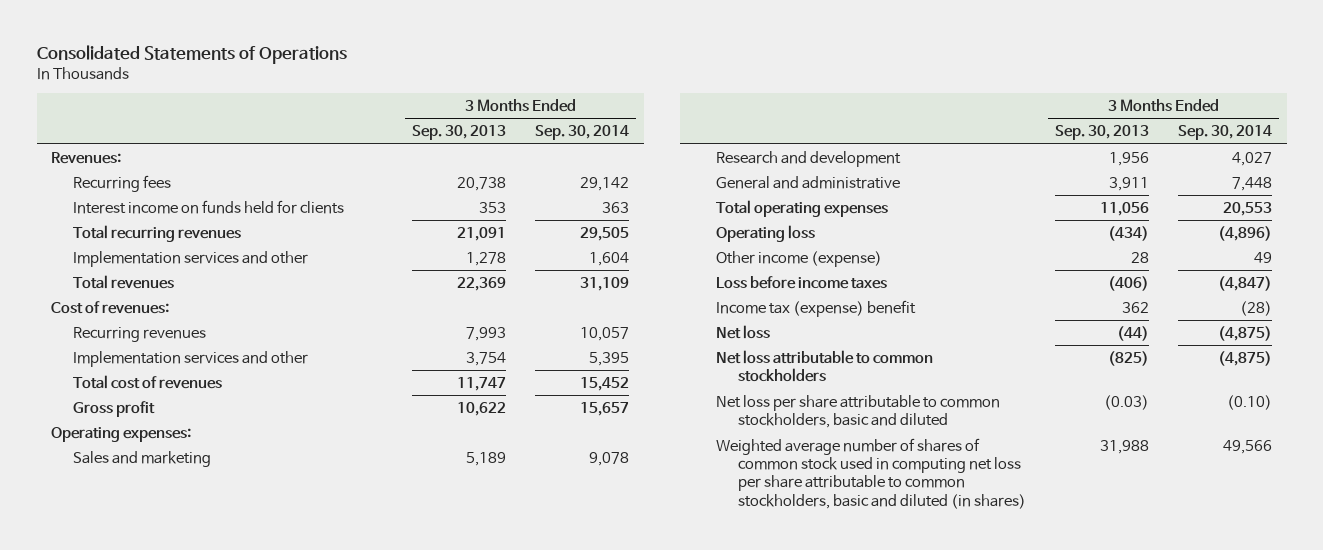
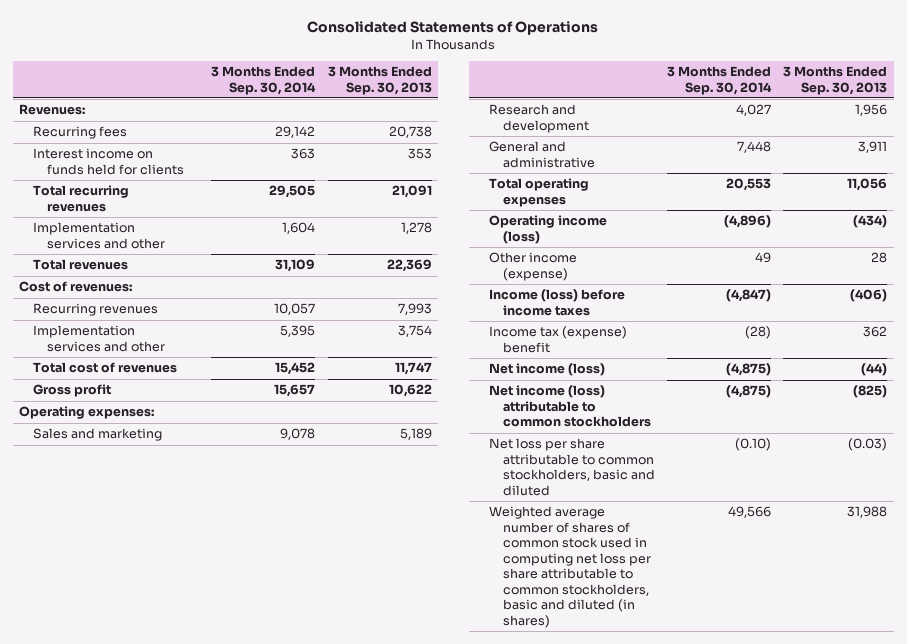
- | 3 Months Ended Sep. 30, 2013 | 3 Months Ended Sep. 30, 2014
+ | 3 Months Ended Sep. 30, 2014 | 3 Months Ended Sep. 30, 2013
- Operating loss | (434) | (4,896)
+ Operating income (loss) | (4,896) | (434)
- Loss before income taxes | (406) | (4,847)
+ Income (loss) before income taxes | (4,847) | (406)
- Net loss | (44) | (4,875)
- Net loss attributable to common stockholders | (825) | (4,875)
+ Net income (loss) | (4,875) | (44)
+ Net income (loss) attributable to common stockholders | (4,875) | (825)

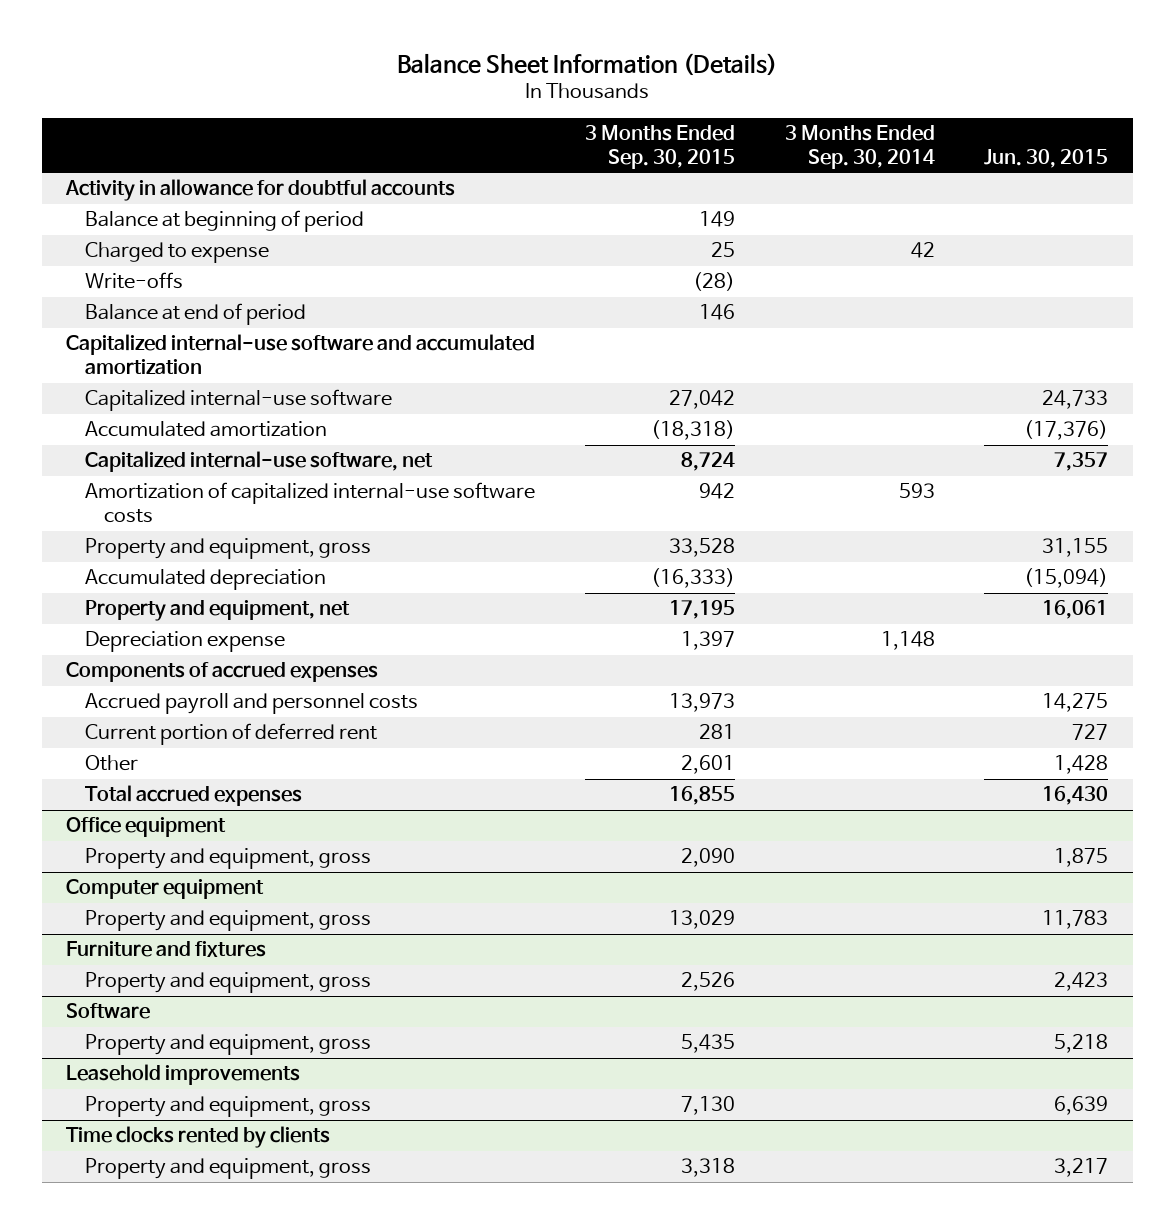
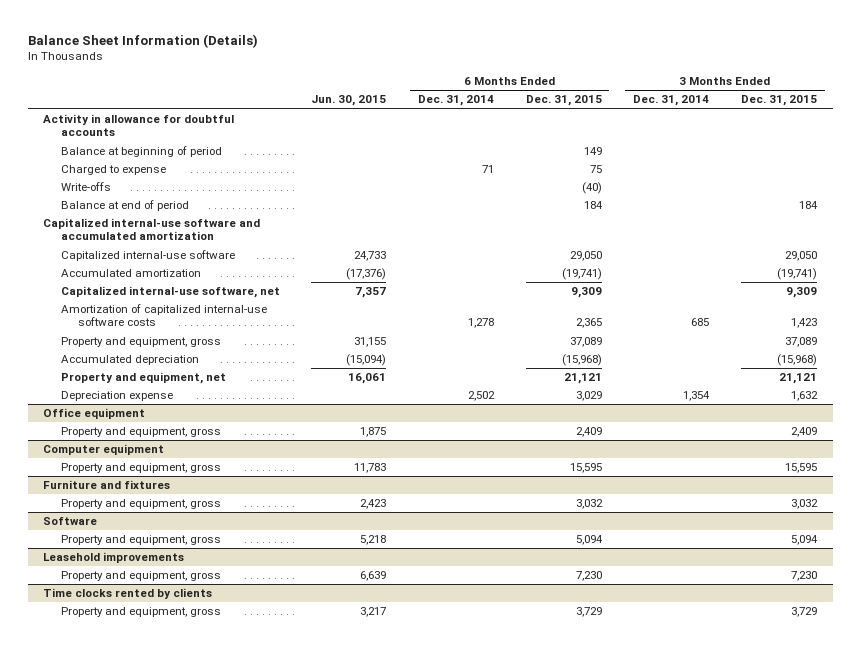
- | 3 Months Ended Sep. 30, 2015 | 3 Months Ended Sep. 30, 2014 | Jun. 30, 2015
+ | Jun. 30, 2015 | 6 Months Ended Dec. 31, 2014 | 6 Months Ended Dec. 31, 2015 | 3 Months Ended Dec. 31, 2014 | 3 Months Ended Dec. 31, 2015
- Components of accrued expenses
- Accrued payroll and personnel costs | 13,973 | | 14,275
- Current portion of deferred rent | 281 | | 727
- Other | 2,601 | | 1,428
- Total accrued expenses | 16,855 | | 16,430

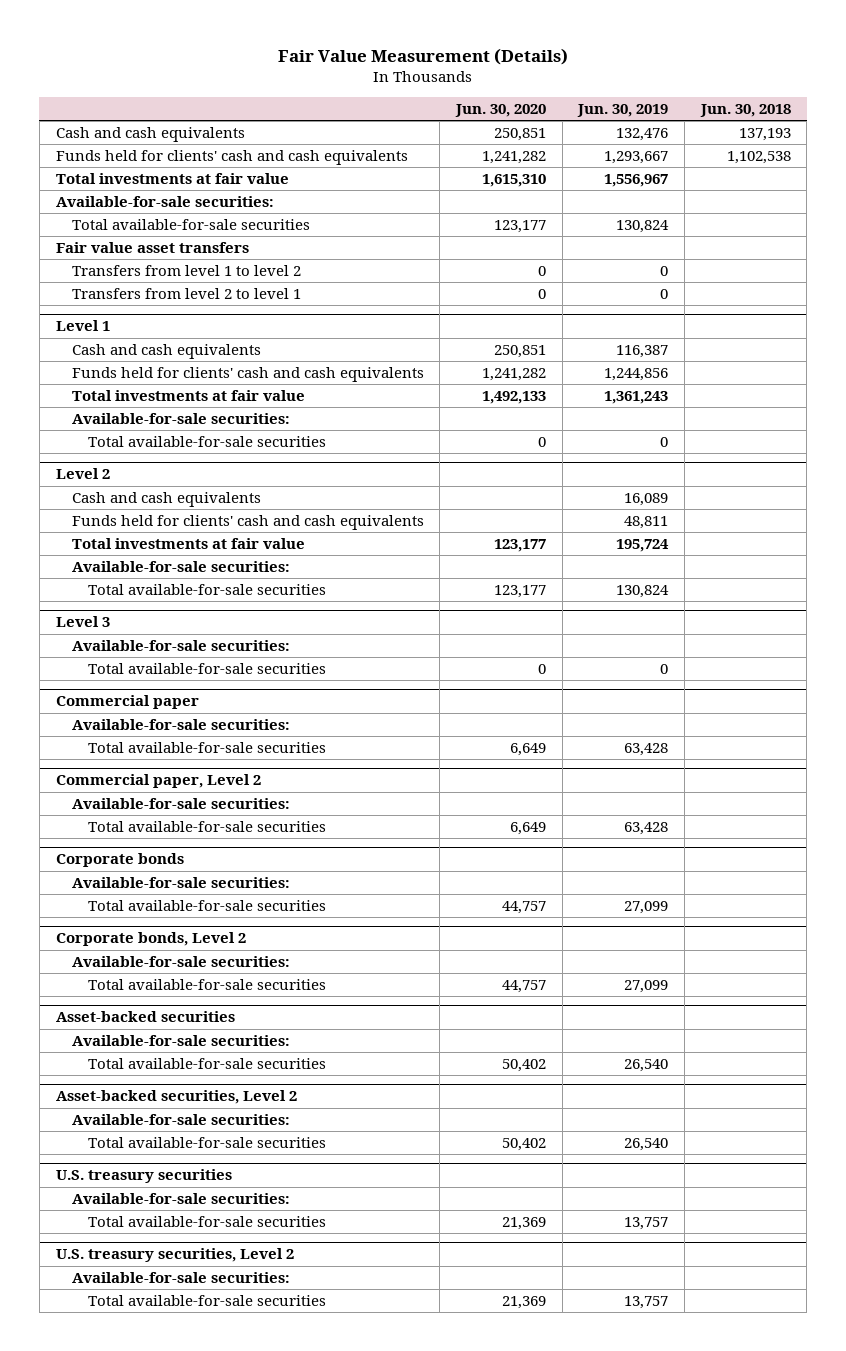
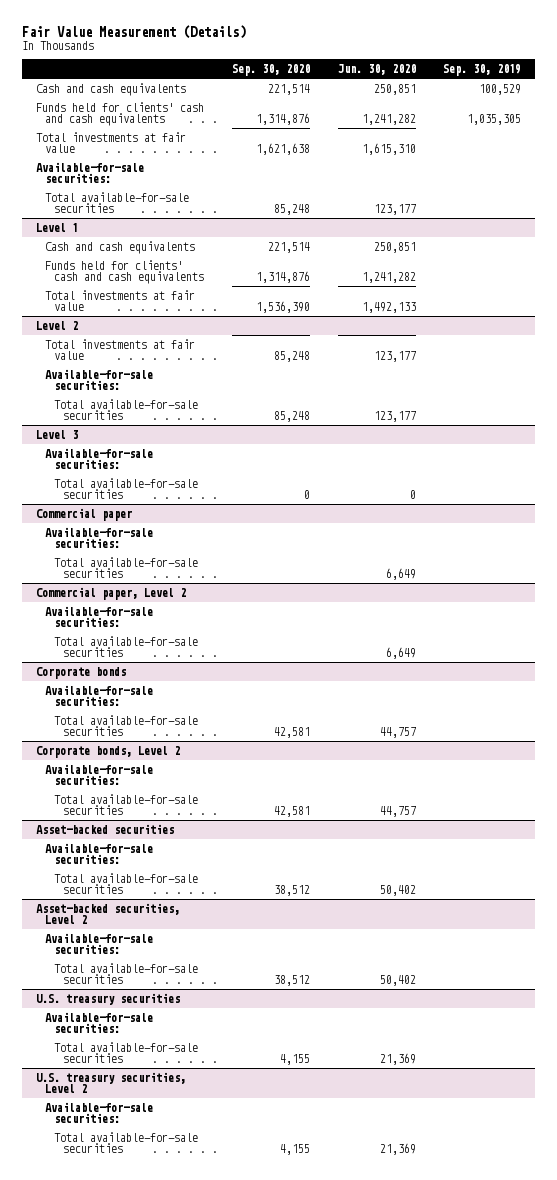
- | Jun. 30, 2020 | Jun. 30, 2019 | Jun. 30, 2018
+ | Sep. 30, 2020 | Jun. 30, 2020 | Sep. 30, 2019
- Fair value asset transfers
- Transfers from level 1 to level 2 | 0 | 0 |
- Transfers from level 2 to level 1 | 0 | 0 |
@ Level 1
- Available-for-sale securities:
- Total available-for-sale securities | 0 | 0 |
@ Level 2
- Cash and cash equivalents | | 16,089 |
- Funds held for clients' cash and cash equivalents | | 48,811 |

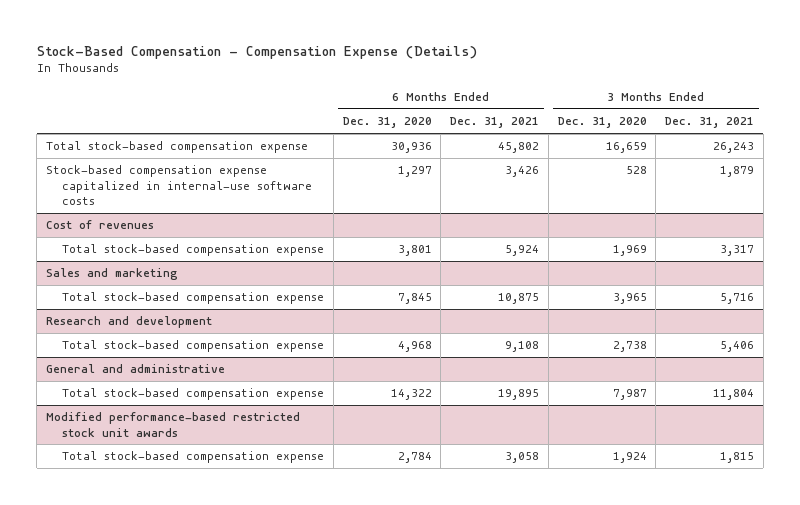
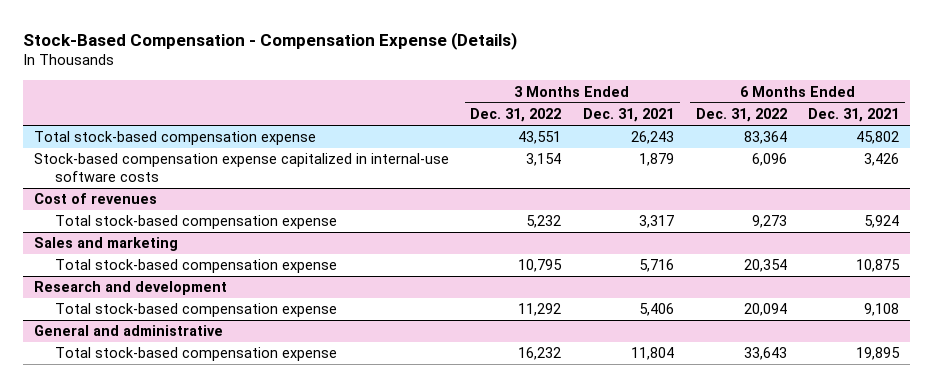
- | 6 Months Ended Dec. 31, 2020 | 6 Months Ended Dec. 31, 2021 | 3 Months Ended Dec. 31, 2020 | 3 Months Ended Dec. 31, 2021
+ | 3 Months Ended Dec. 31, 2022 | 3 Months Ended Dec. 31, 2021 | 6 Months Ended Dec. 31, 2022 | 6 Months Ended Dec. 31, 2021
- Modified performance-based restricted stock unit awards
- Total stock-based compensation expense | 2,784 | 3,058 | 1,924 | 1,815

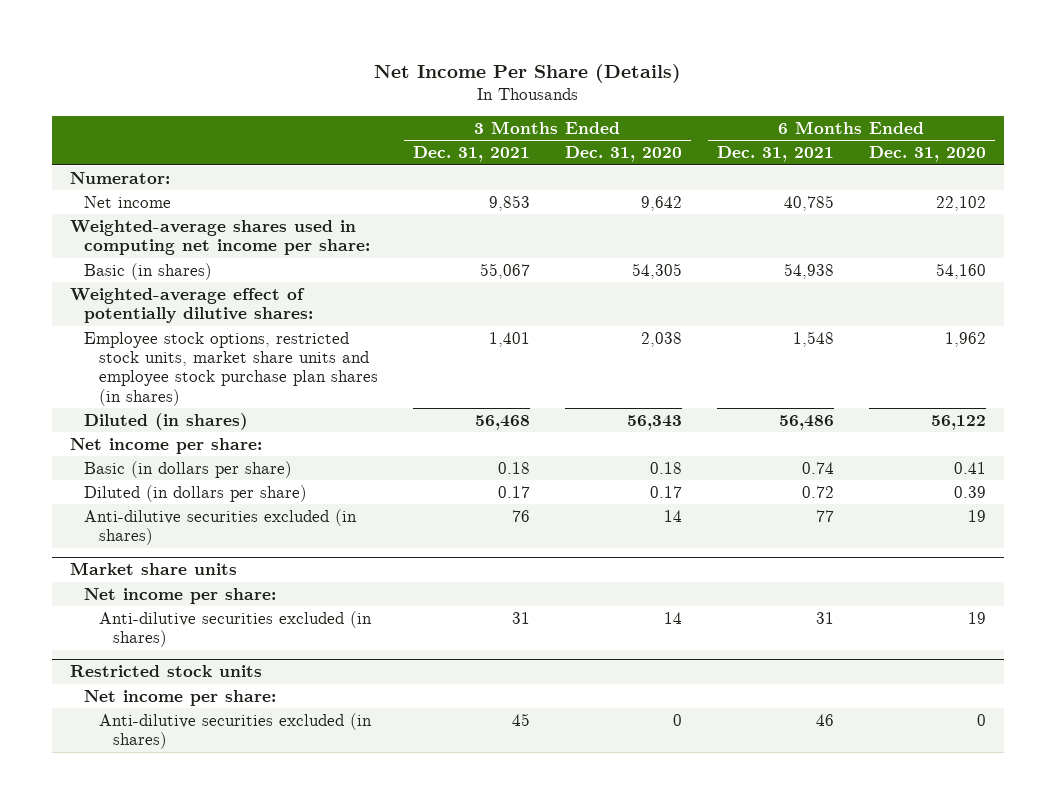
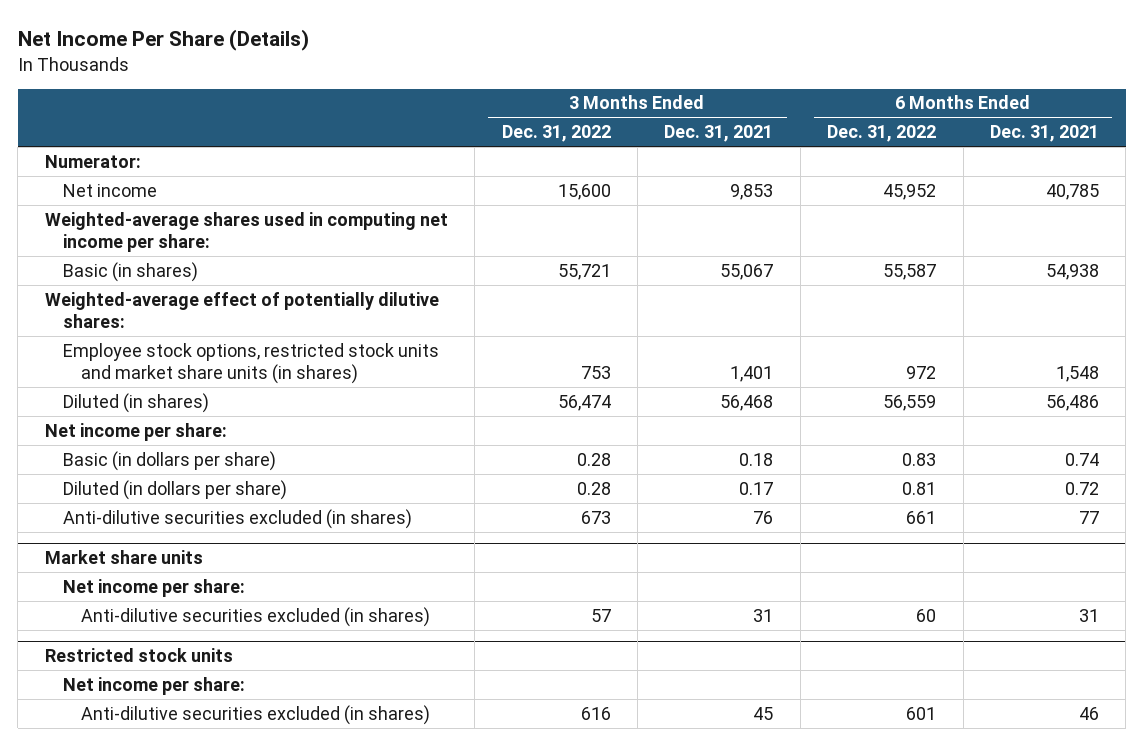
- | 3 Months Ended Dec. 31, 2021 | 3 Months Ended Dec. 31, 2020 | 6 Months Ended Dec. 31, 2021 | 6 Months Ended Dec. 31, 2020
+ | 3 Months Ended Dec. 31, 2022 | 3 Months Ended Dec. 31, 2021 | 6 Months Ended Dec. 31, 2022 | 6 Months Ended Dec. 31, 2021
- Employee stock options, restricted stock units, market share units and employee stock purchase plan shares (in shares) | 1,401 | 2,038 | 1,548 | 1,962
+ Employee stock options, restricted stock units and market share units (in shares) | 753 | 1,401 | 972 | 1,548

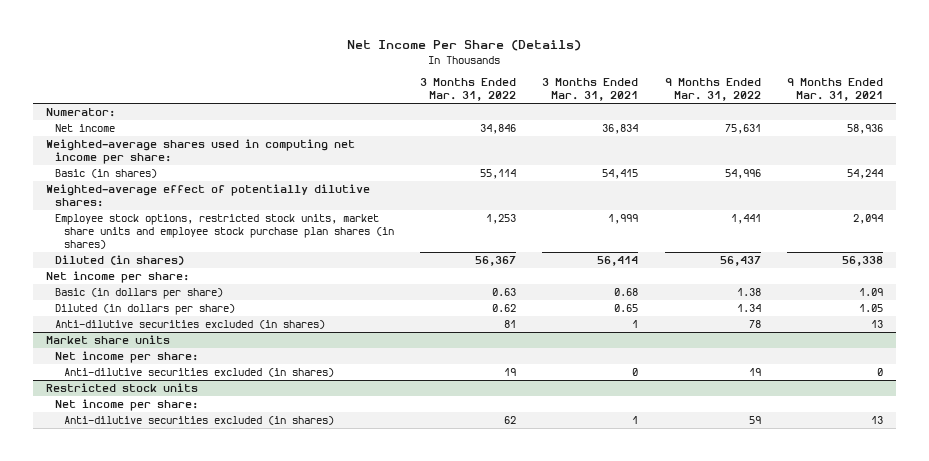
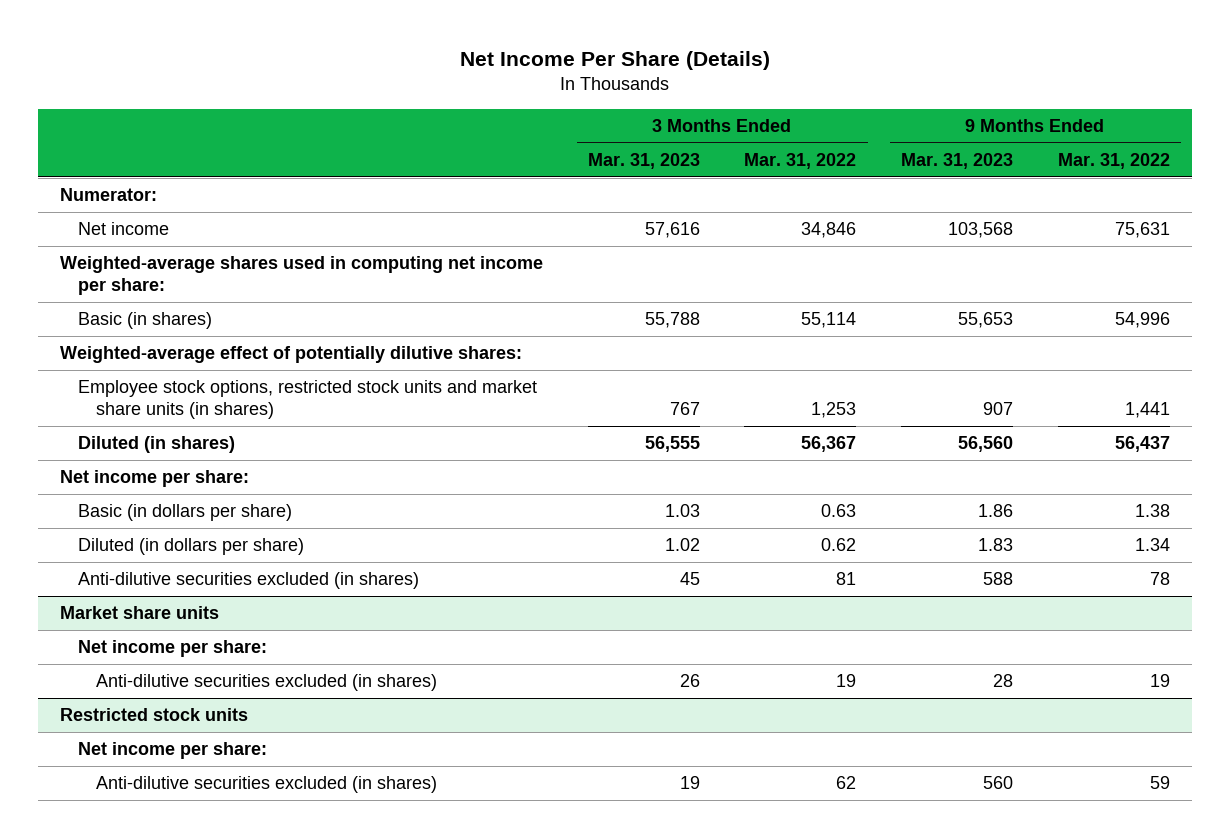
- | 3 Months Ended Mar. 31, 2022 | 3 Months Ended Mar. 31, 2021 | 9 Months Ended Mar. 31, 2022 | 9 Months Ended Mar. 31, 2021
+ | 3 Months Ended Mar. 31, 2023 | 3 Months Ended Mar. 31, 2022 | 9 Months Ended Mar. 31, 2023 | 9 Months Ended Mar. 31, 2022
- Employee stock options, restricted stock units, market share units and employee stock purchase plan shares (in shares) | 1,253 | 1,999 | 1,441 | 2,094
+ Employee stock options, restricted stock units and market share units (in shares) | 767 | 1,253 | 907 | 1,441

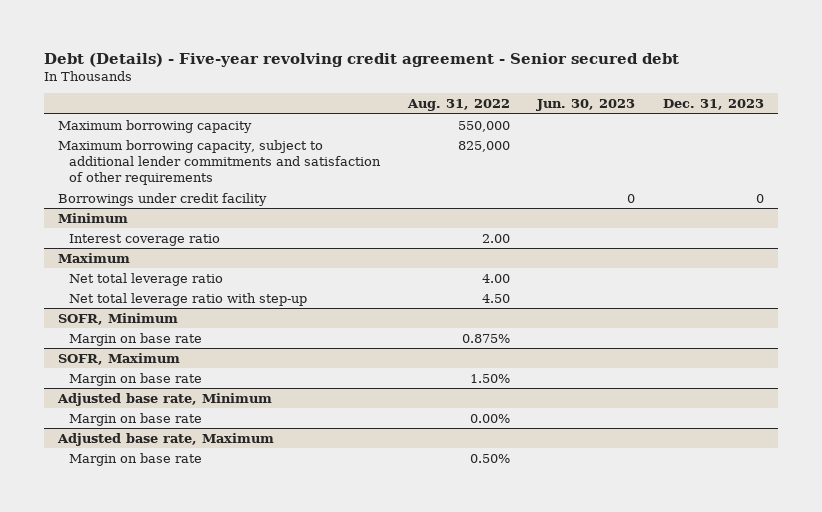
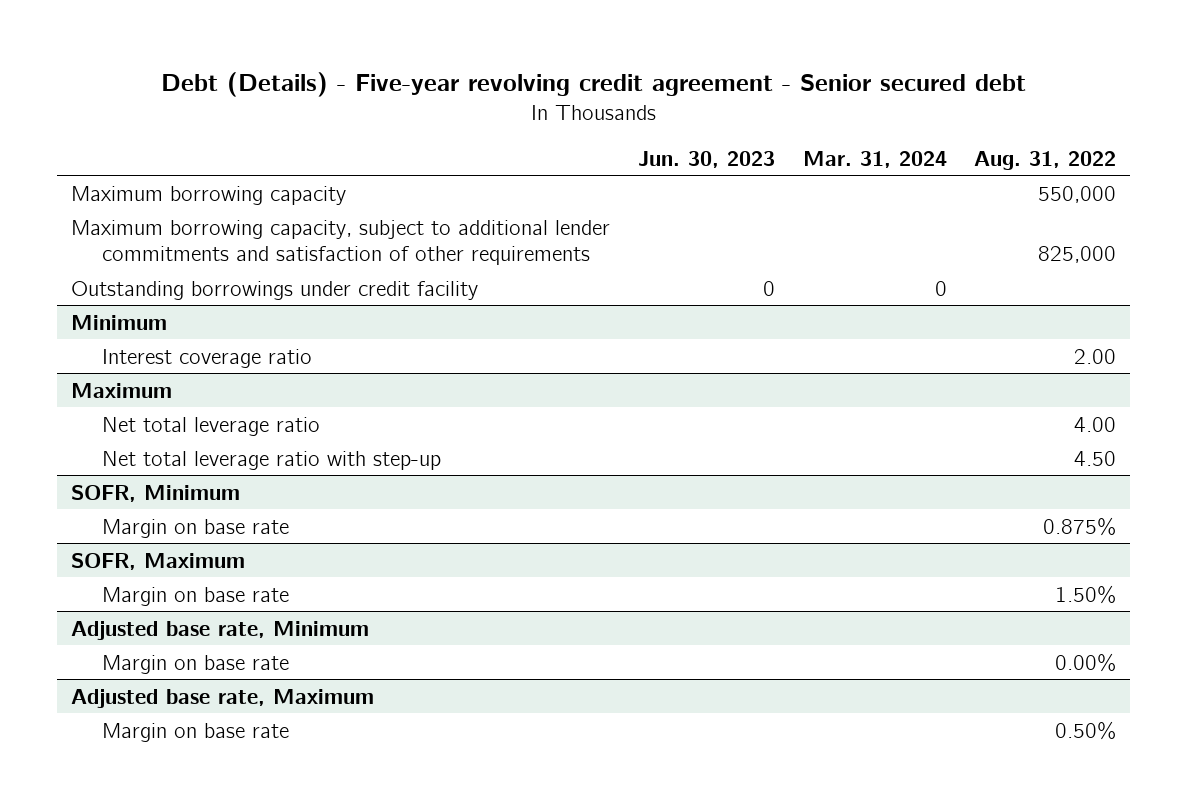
- | Aug. 31, 2022 | Jun. 30, 2023 | Dec. 31, 2023
+ | Jun. 30, 2023 | Mar. 31, 2024 | Aug. 31, 2022
- Borrowings under credit facility | | 0 | 0
+ Outstanding borrowings under credit facility | 0 | 0 |

